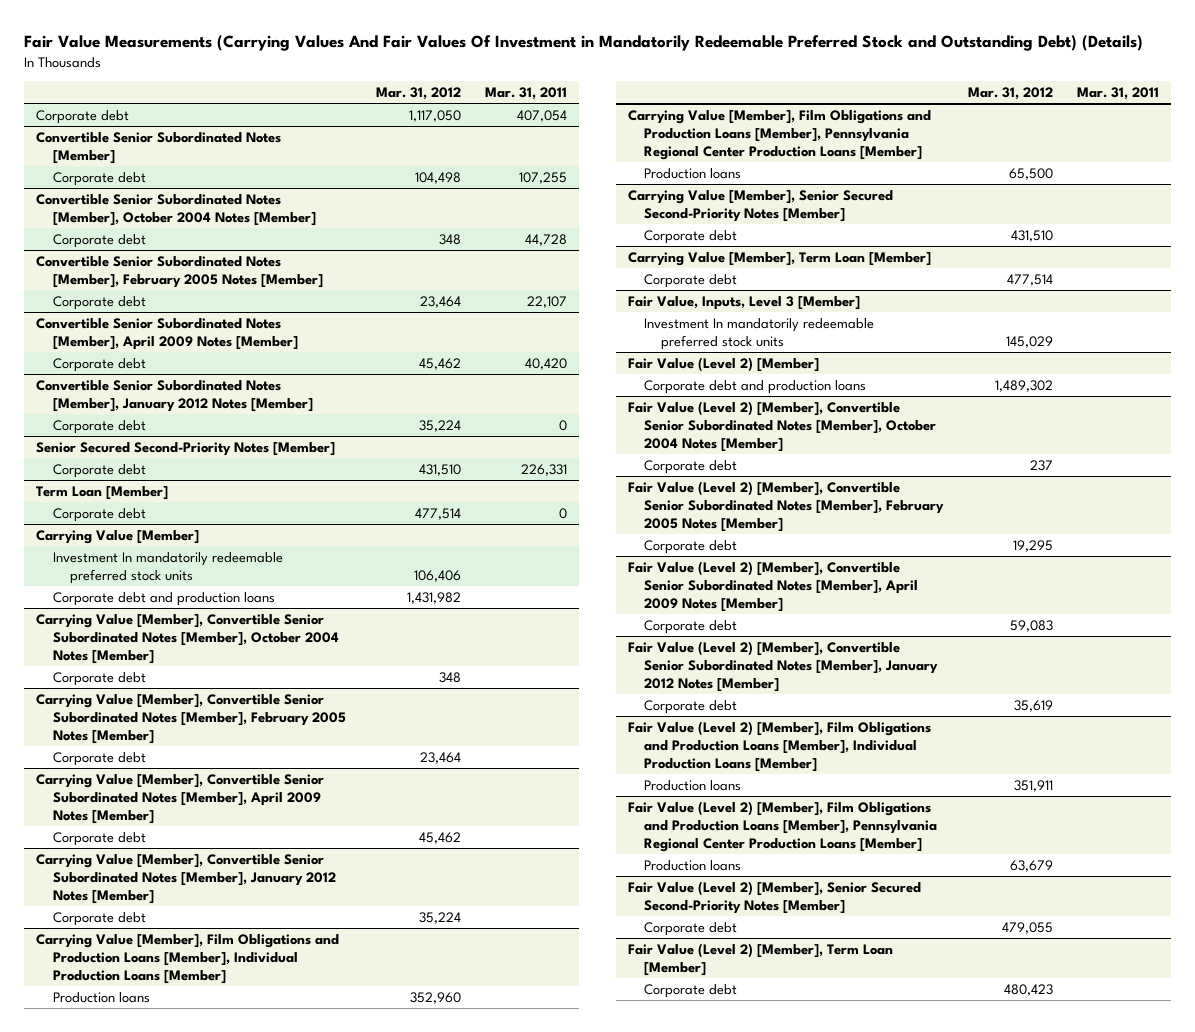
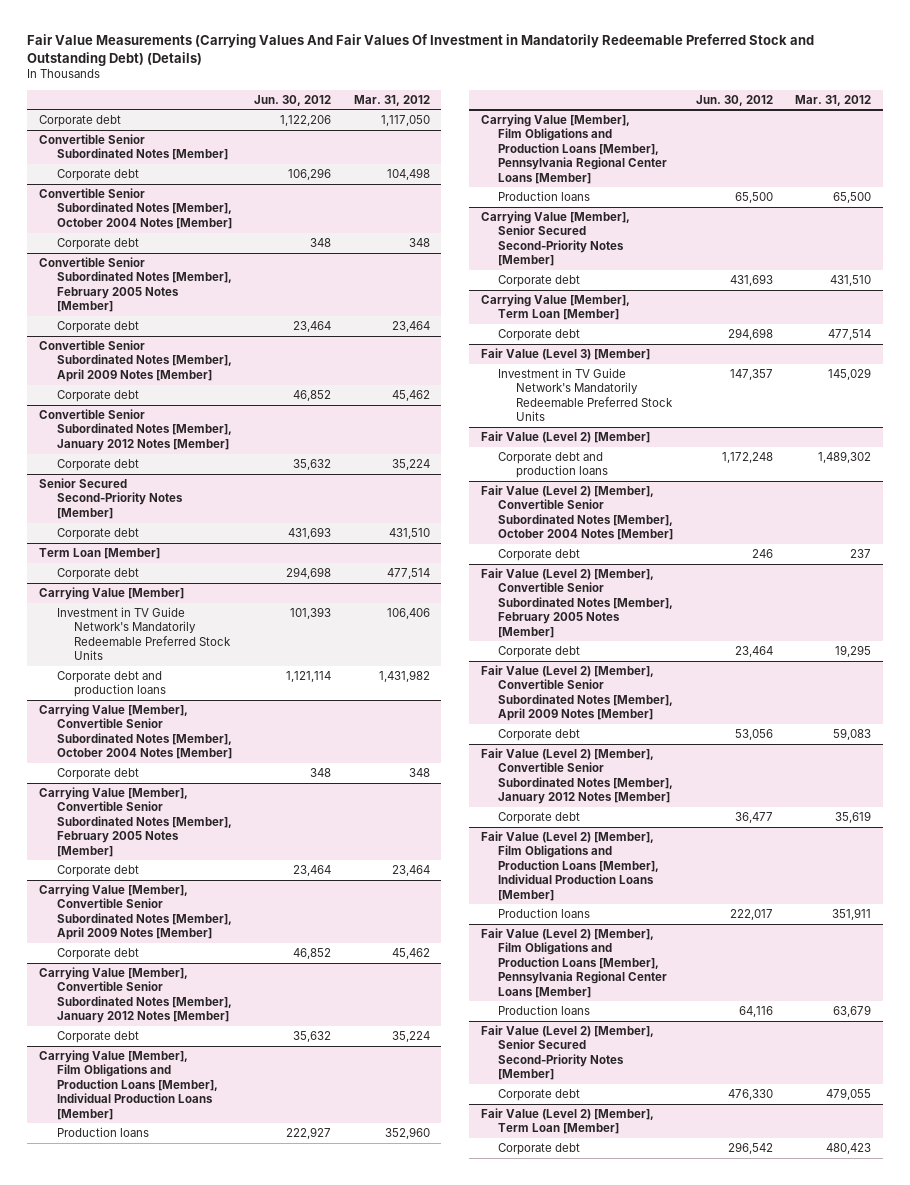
- | Mar. 31, 2012 | Mar. 31, 2011
+ | Jun. 30, 2012 | Mar. 31, 2012
@ Carrying Value [Member]
- Investment In mandatorily redeemable preferred stock units | 106,406 |
+ Investment in TV Guide Network's Mandatorily Redeemable Preferred Stock Units | 101,393 | 106,406
- Carrying Value [Member], Film Obligations and Production Loans [Member], Pennsylvania Regional Center Production Loans [Member]
+ Carrying Value [Member], Film Obligations and Production Loans [Member], Pennsylvania Regional Center Loans [Member]
- Fair Value, Inputs, Level 3 [Member]
- Investment In mandatorily redeemable preferred stock units | 145,029 |
+ Fair Value (Level 3) [Member]
+ Investment in TV Guide Network's Mandatorily Redeemable Preferred Stock Units | 147,357 | 145,029
- Fair Value (Level 2) [Member], Film Obligations and Production Loans [Member], Pennsylvania Regional Center Production Loans [Member]
+ Fair Value (Level 2) [Member], Film Obligations and Production Loans [Member], Pennsylvania Regional Center Loans [Member]

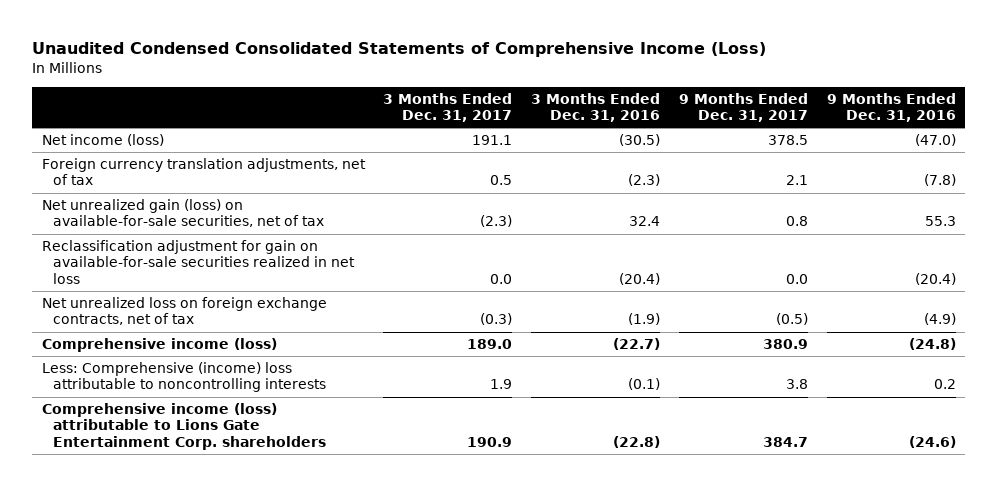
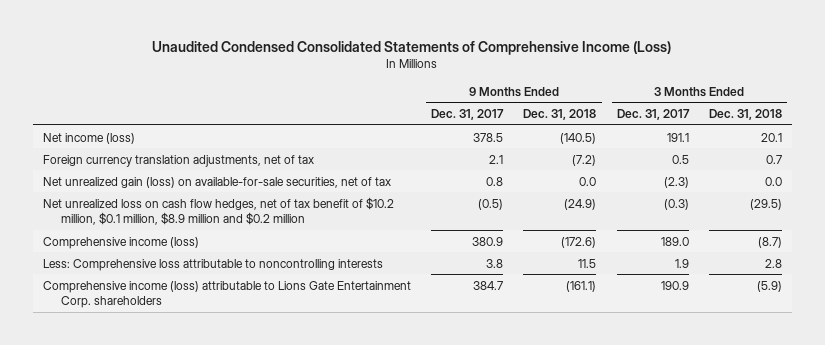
- | 3 Months Ended Dec. 31, 2017 | 3 Months Ended Dec. 31, 2016 | 9 Months Ended Dec. 31, 2017 | 9 Months Ended Dec. 31, 2016
+ | 9 Months Ended Dec. 31, 2017 | 9 Months Ended Dec. 31, 2018 | 3 Months Ended Dec. 31, 2017 | 3 Months Ended Dec. 31, 2018
- Reclassification adjustment for gain on available-for-sale securities realized in net loss | 0.0 | (20.4) | 0.0 | (20.4)
- Net unrealized loss on foreign exchange contracts, net of tax | (0.3) | (1.9) | (0.5) | (4.9)
+ Net unrealized loss on cash flow hedges, net of tax benefit of $10.2 million, $0.1 million, $8.9 million and $0.2 million | (0.5) | (24.9) | (0.3) | (29.5)
- Less: Comprehensive (income) loss attributable to noncontrolling interests | 1.9 | (0.1) | 3.8 | 0.2
+ Less: Comprehensive loss attributable to noncontrolling interests | 3.8 | 11.5 | 1.9 | 2.8

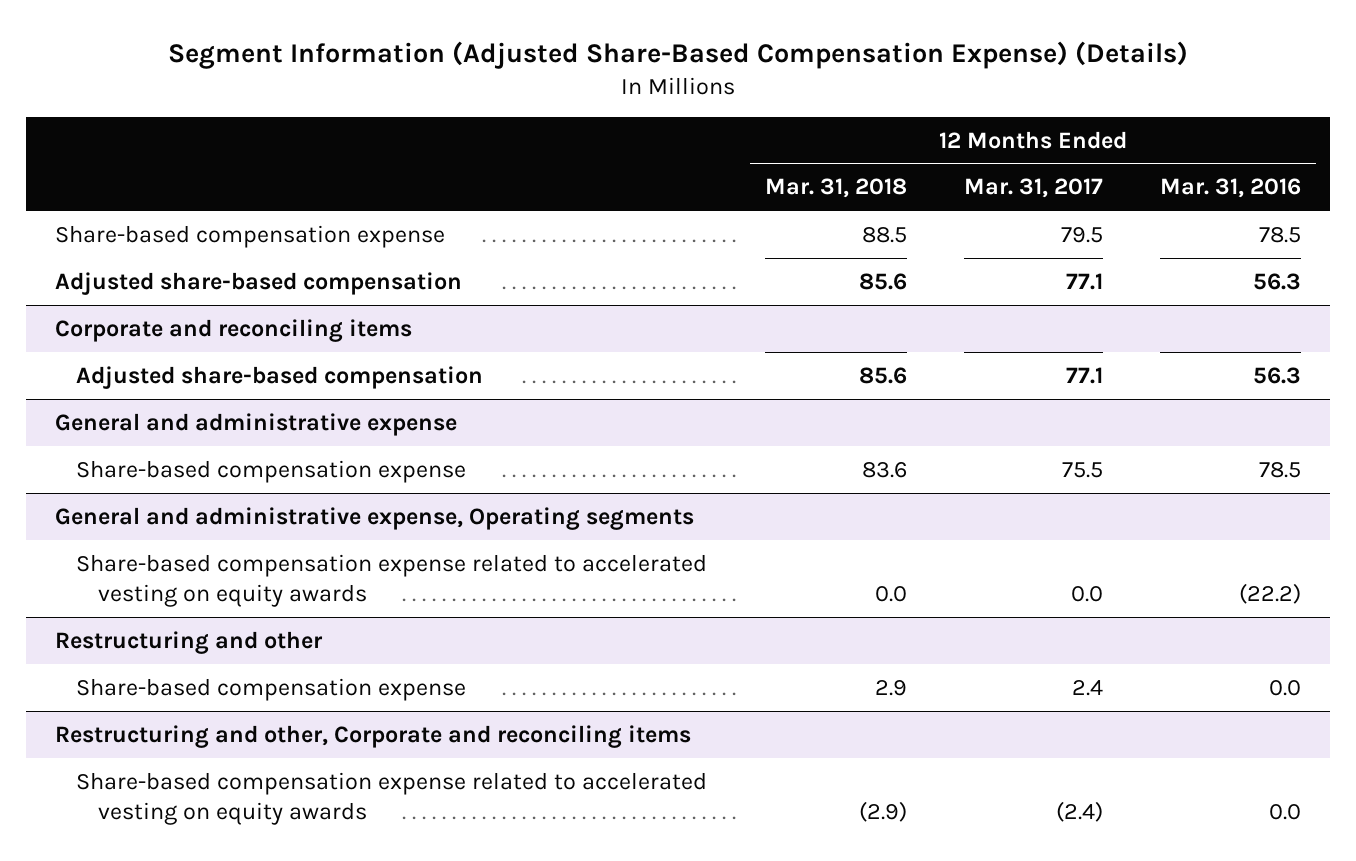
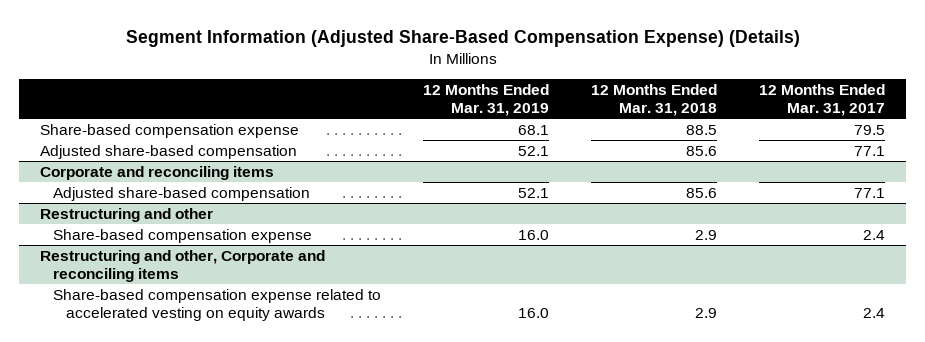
- | 12 Months Ended Mar. 31, 2018 | 12 Months Ended Mar. 31, 2017 | 12 Months Ended Mar. 31, 2016
+ | 12 Months Ended Mar. 31, 2019 | 12 Months Ended Mar. 31, 2018 | 12 Months Ended Mar. 31, 2017
- General and administrative expense
- Share-based compensation expense | 83.6 | 75.5 | 78.5
- General and administrative expense, Operating segments
- Share-based compensation expense related to accelerated vesting on equity awards | 0.0 | 0.0 | (22.2)
@ Restructuring and other, Corporate and reconciling items
- Share-based compensation expense related to accelerated vesting on equity awards | (2.9) | (2.4) | 0.0
+ Share-based compensation expense related to accelerated vesting on equity awards | 16.0 | 2.9 | 2.4

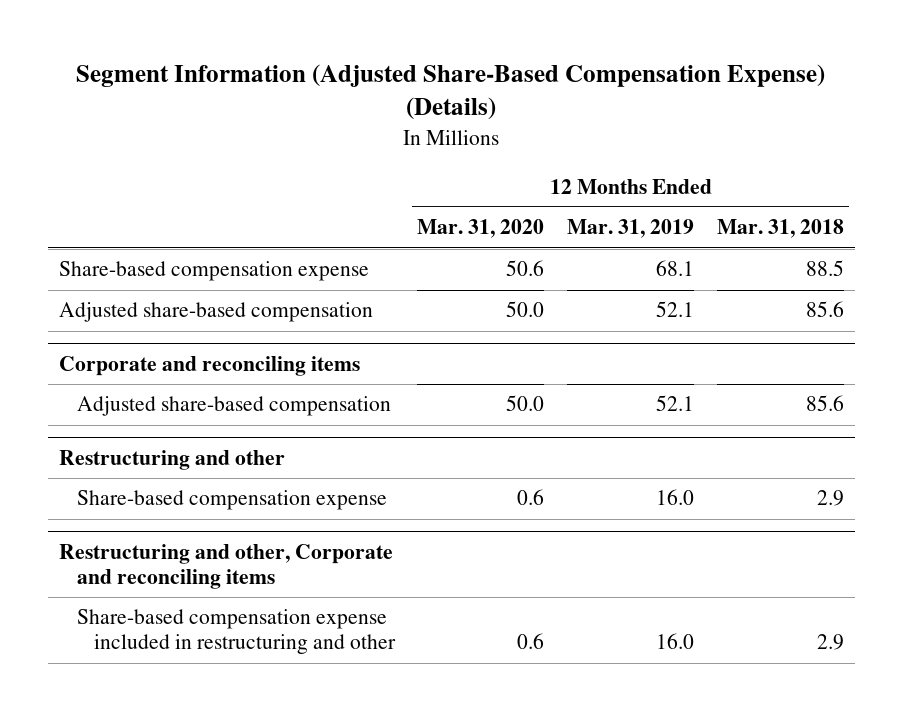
- | 12 Months Ended Mar. 31, 2019 | 12 Months Ended Mar. 31, 2018 | 12 Months Ended Mar. 31, 2017
+ | 12 Months Ended Mar. 31, 2020 | 12 Months Ended Mar. 31, 2019 | 12 Months Ended Mar. 31, 2018
@ Restructuring and other, Corporate and reconciling items
- Share-based compensation expense related to accelerated vesting on equity awards | 16.0 | 2.9 | 2.4
+ Share-based compensation expense included in restructuring and other | 0.6 | 16.0 | 2.9

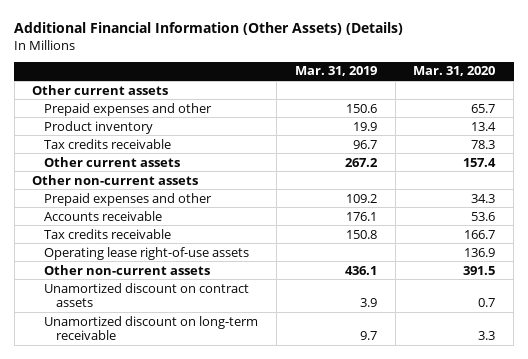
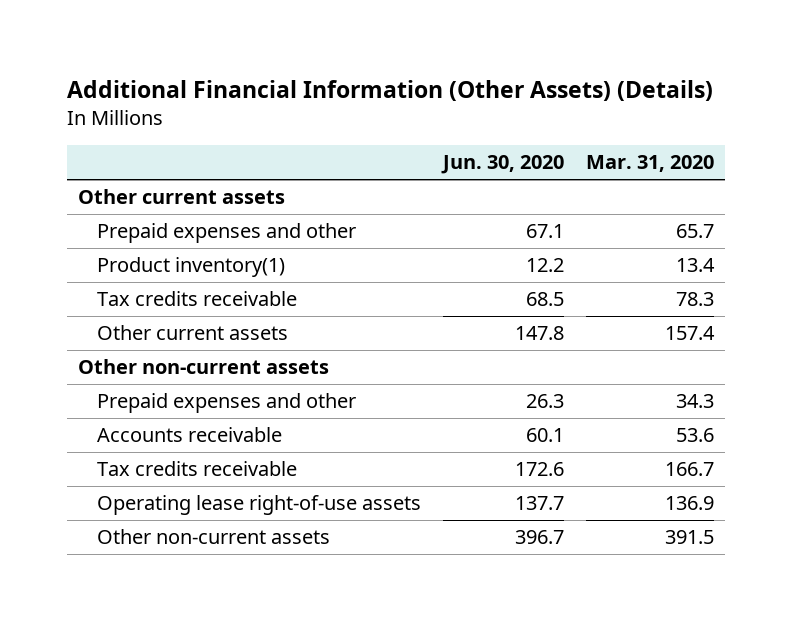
- | Mar. 31, 2019 | Mar. 31, 2020
+ | Jun. 30, 2020 | Mar. 31, 2020
- Product inventory | 19.9 | 13.4
+ Product inventory(1) | 12.2 | 13.4
- Unamortized discount on contract assets | 3.9 | 0.7
- Unamortized discount on long-term receivable | 9.7 | 3.3

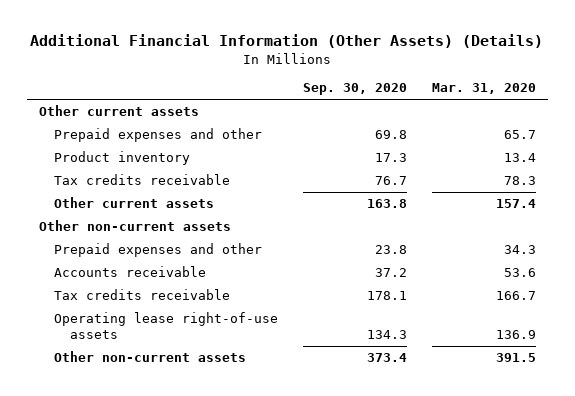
- | Jun. 30, 2020 | Mar. 31, 2020
+ | Sep. 30, 2020 | Mar. 31, 2020
- Product inventory(1) | 12.2 | 13.4
+ Product inventory | 17.3 | 13.4

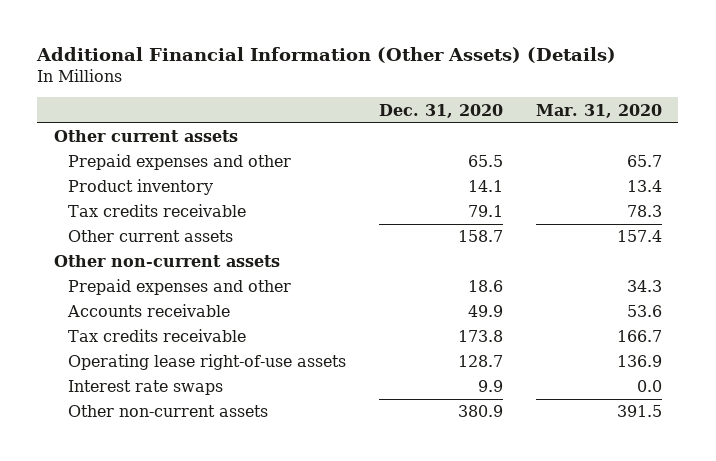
- | Sep. 30, 2020 | Mar. 31, 2020
+ | Dec. 31, 2020 | Mar. 31, 2020
+ Interest rate swaps | 9.9 | 0.0

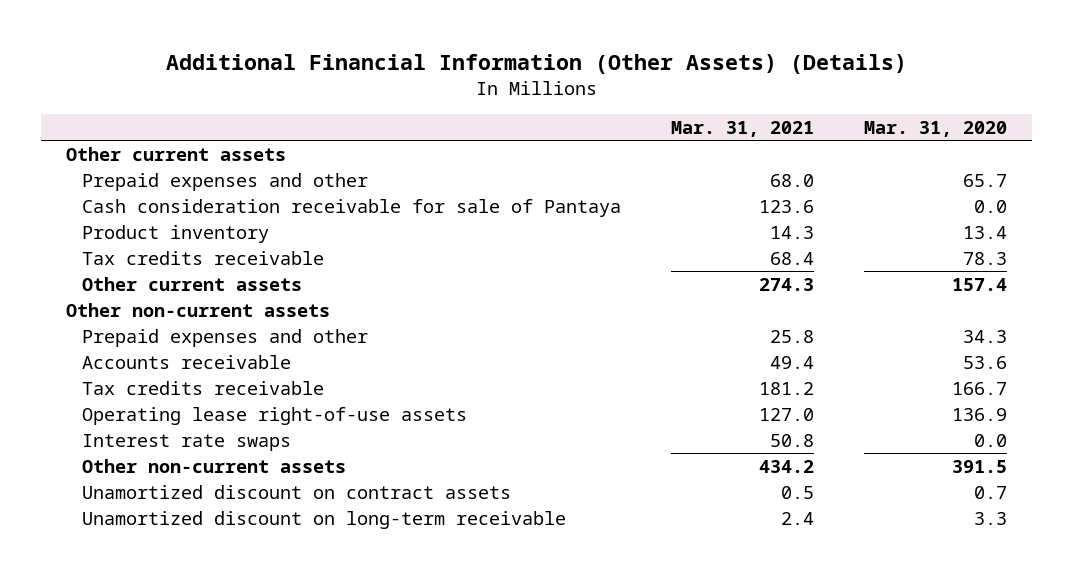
- | Dec. 31, 2020 | Mar. 31, 2020
+ | Mar. 31, 2021 | Mar. 31, 2020
+ Cash consideration receivable for sale of Pantaya | 123.6 | 0.0
+ Unamortized discount on contract assets | 0.5 | 0.7
+ Unamortized discount on long-term receivable | 2.4 | 3.3

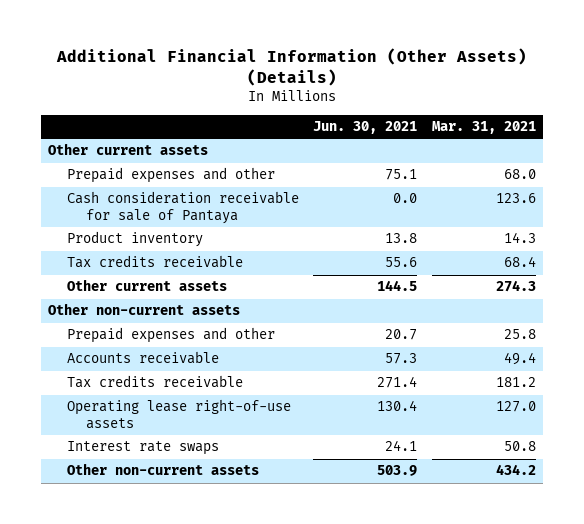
- | Mar. 31, 2021 | Mar. 31, 2020
+ | Jun. 30, 2021 | Mar. 31, 2021
- Unamortized discount on contract assets | 0.5 | 0.7
- Unamortized discount on long-term receivable | 2.4 | 3.3

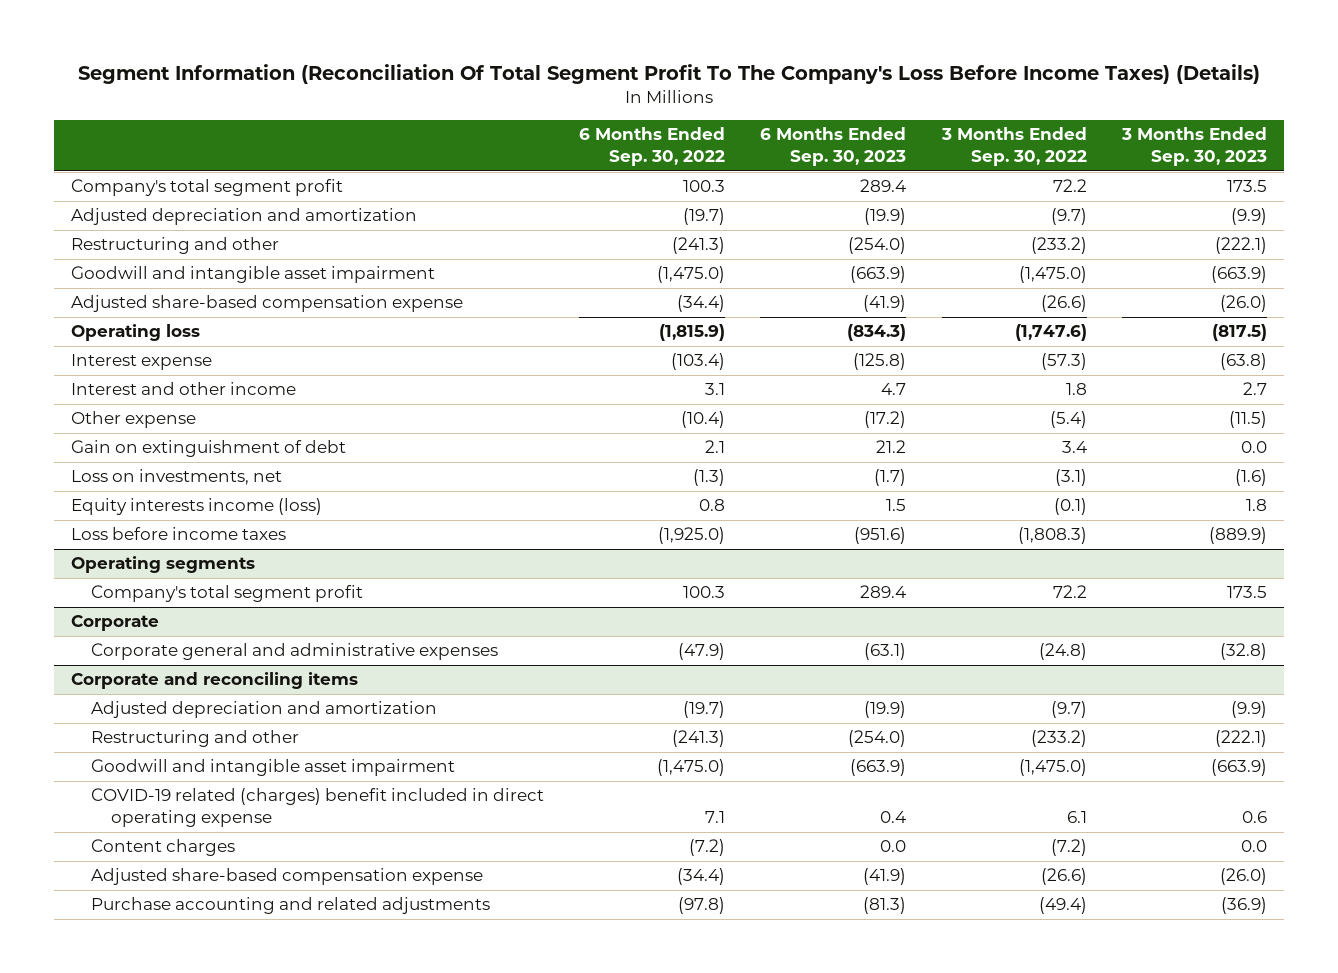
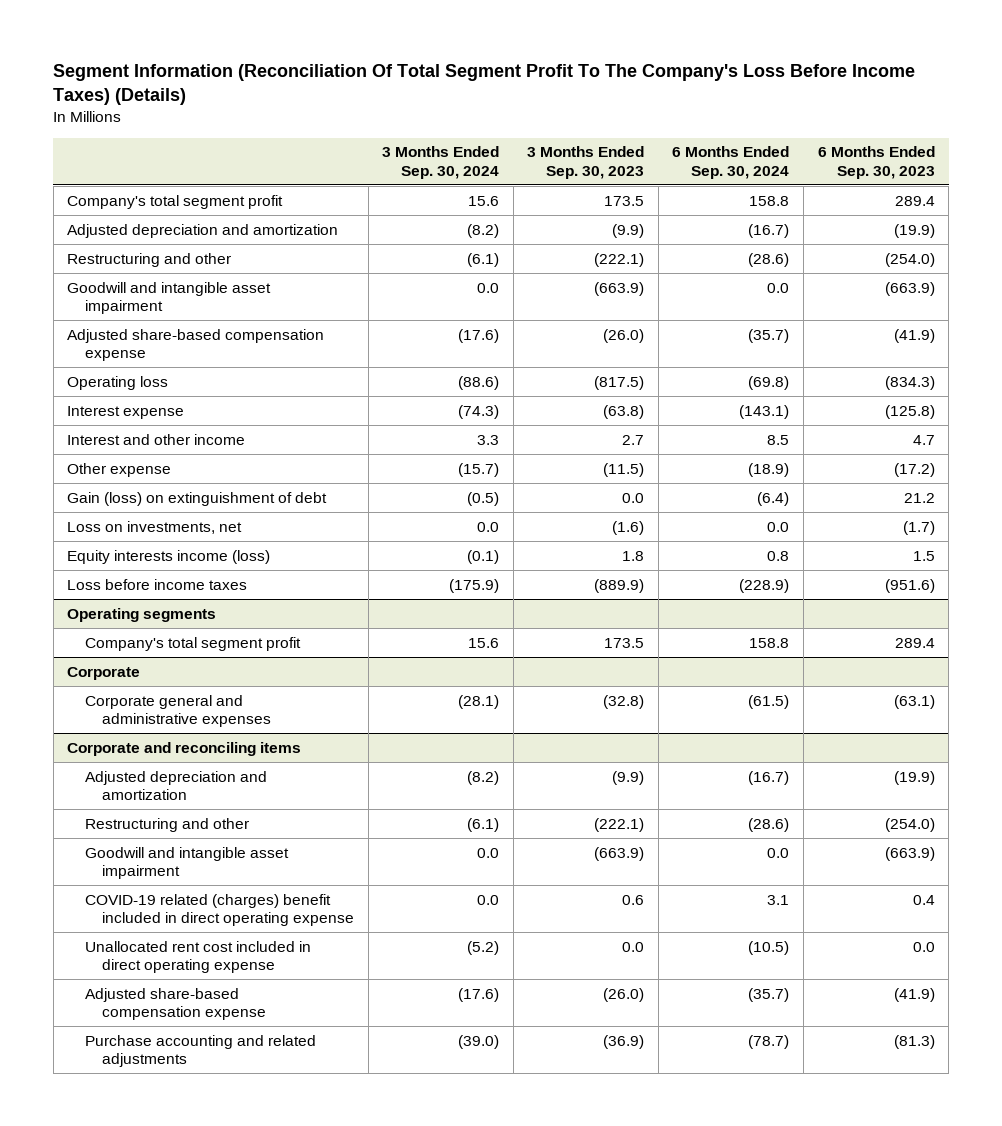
- | 6 Months Ended Sep. 30, 2022 | 6 Months Ended Sep. 30, 2023 | 3 Months Ended Sep. 30, 2022 | 3 Months Ended Sep. 30, 2023
+ | 3 Months Ended Sep. 30, 2024 | 3 Months Ended Sep. 30, 2023 | 6 Months Ended Sep. 30, 2024 | 6 Months Ended Sep. 30, 2023
- Gain on extinguishment of debt | 2.1 | 21.2 | 3.4 | 0.0
+ Gain (loss) on extinguishment of debt | (0.5) | 0.0 | (6.4) | 21.2
@ Corporate and reconciling items
- Content charges | (7.2) | 0.0 | (7.2) | 0.0
+ Unallocated rent cost included in direct operating expense | (5.2) | 0.0 | (10.5) | 0.0

